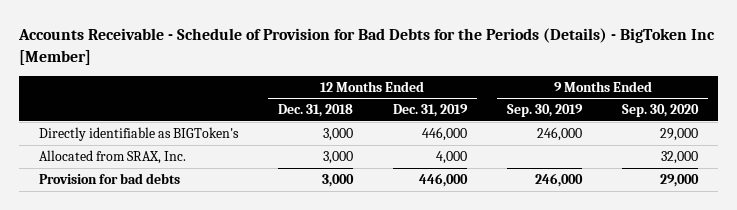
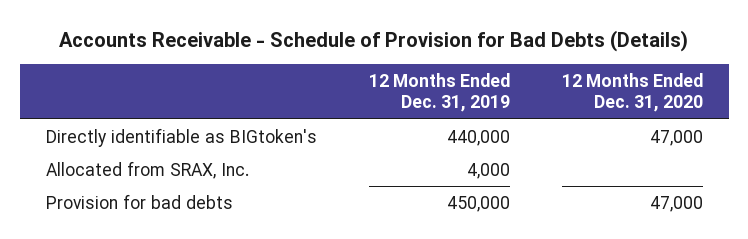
- Accounts Receivable - Schedule of Provision for Bad Debts for the Periods (Details) - BigToken Inc [Member]
+ Accounts Receivable - Schedule of Provision for Bad Debts (Details)
- | 12 Months Ended Dec. 31, 2018 | 12 Months Ended Dec. 31, 2019 | 9 Months Ended Sep. 30, 2019 | 9 Months Ended Sep. 30, 2020
+ | 12 Months Ended Dec. 31, 2019 | 12 Months Ended Dec. 31, 2020
- Directly identifiable as BIGToken's | 3,000 | 446,000 | 246,000 | 29,000
+ Directly identifiable as BIGtoken's | 440,000 | 47,000
- Provision for bad debts | 3,000 | 446,000 | 246,000 | 29,000
+ Provision for bad debts | 450,000 | 47,000

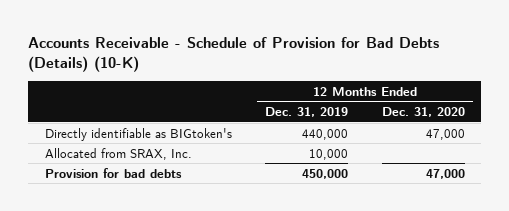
- Accounts Receivable - Schedule of Provision for Bad Debts (Details)
+ Accounts Receivable - Schedule of Provision for Bad Debts (Details) (10-K)
- Allocated from SRAX, Inc. | 4,000 |
+ Allocated from SRAX, Inc. | 10,000 |

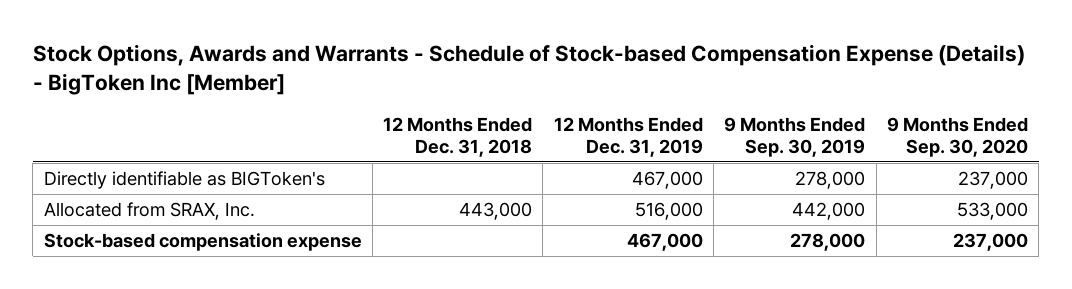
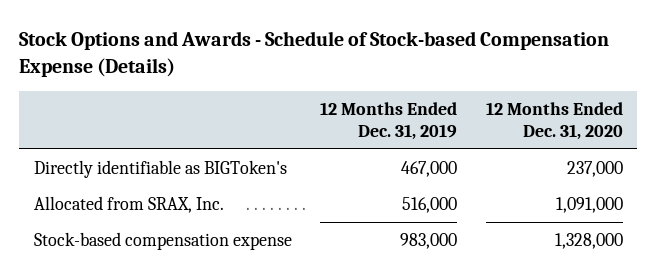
- Stock Options, Awards and Warrants - Schedule of Stock-based Compensation Expense (Details) - BigToken Inc [Member]
+ Stock Options and Awards - Schedule of Stock-based Compensation Expense (Details)
- | 12 Months Ended Dec. 31, 2018 | 12 Months Ended Dec. 31, 2019 | 9 Months Ended Sep. 30, 2019 | 9 Months Ended Sep. 30, 2020
+ | 12 Months Ended Dec. 31, 2019 | 12 Months Ended Dec. 31, 2020
- Stock-based compensation expense | | 467,000 | 278,000 | 237,000
+ Stock-based compensation expense | 983,000 | 1,328,000

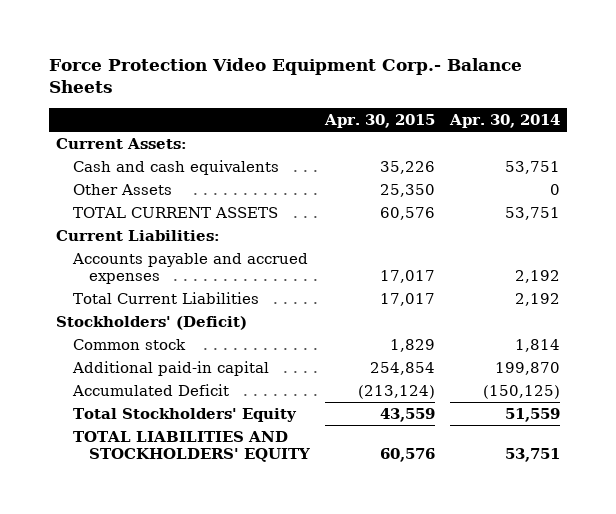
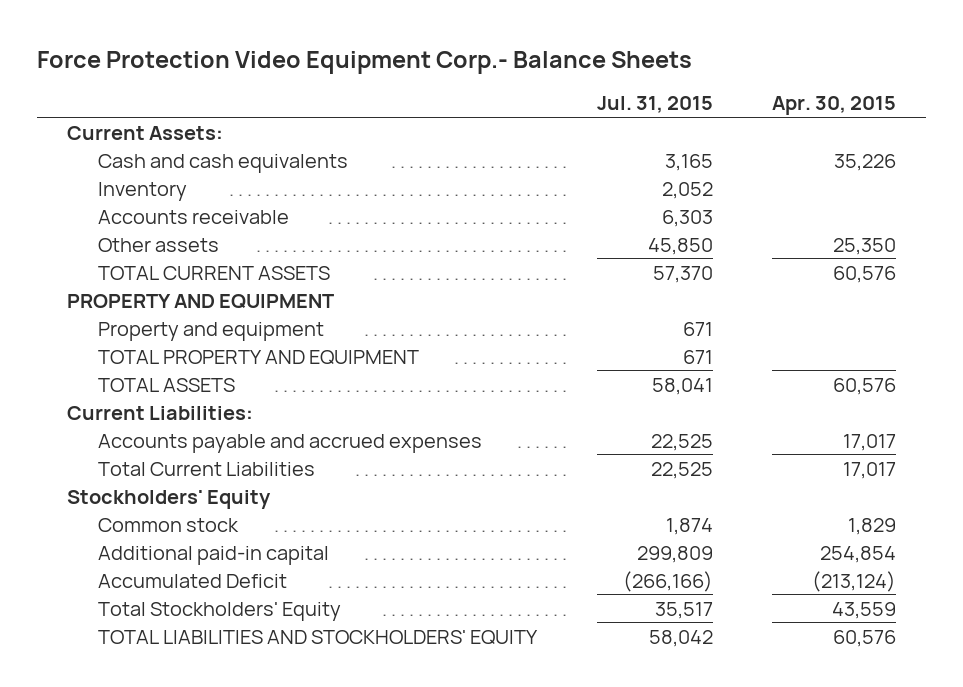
- | Apr. 30, 2015 | Apr. 30, 2014
+ | Jul. 31, 2015 | Apr. 30, 2015
- Other Assets | 25,350 | 0
+ Inventory | 2,052 |
+ Accounts receivable | 6,303 |
+ Other assets | 45,850 | 25,350
+ PROPERTY AND EQUIPMENT
+ Property and equipment | 671 |
+ TOTAL PROPERTY AND EQUIPMENT | 671 |
+ TOTAL ASSETS | 58,041 | 60,576
- Stockholders' (Deficit)
+ Stockholders' Equity

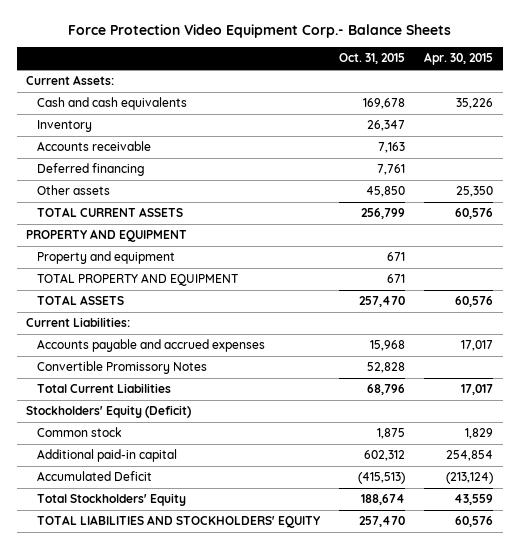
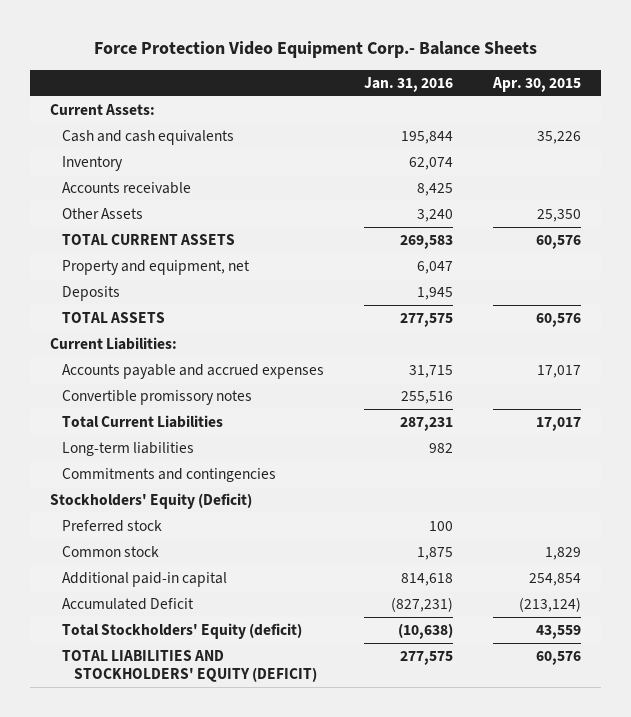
- | Oct. 31, 2015 | Apr. 30, 2015
+ | Jan. 31, 2016 | Apr. 30, 2015
- Deferred financing | 7,761 |
- Other assets | 45,850 | 25,350
+ Other Assets | 3,240 | 25,350
- PROPERTY AND EQUIPMENT
- Property and equipment | 671 |
- TOTAL PROPERTY AND EQUIPMENT | 671 |
+ Property and equipment, net | 6,047 |
+ Deposits | 1,945 |
- Convertible Promissory Notes | 52,828 |
+ Convertible promissory notes | 255,516 |
+ Long-term liabilities | 982 |
+ Commitments and contingencies
+ Preferred stock | 100 |
- Total Stockholders' Equity | 188,674 | 43,559
- TOTAL LIABILITIES AND STOCKHOLDERS' EQUITY | 257,470 | 60,576
+ Total Stockholders' Equity (deficit) | (10,638) | 43,559
+ TOTAL LIABILITIES AND STOCKHOLDERS' EQUITY (DEFICIT) | 277,575 | 60,576

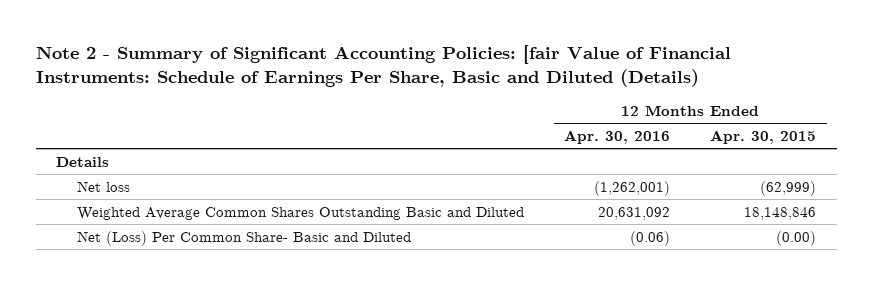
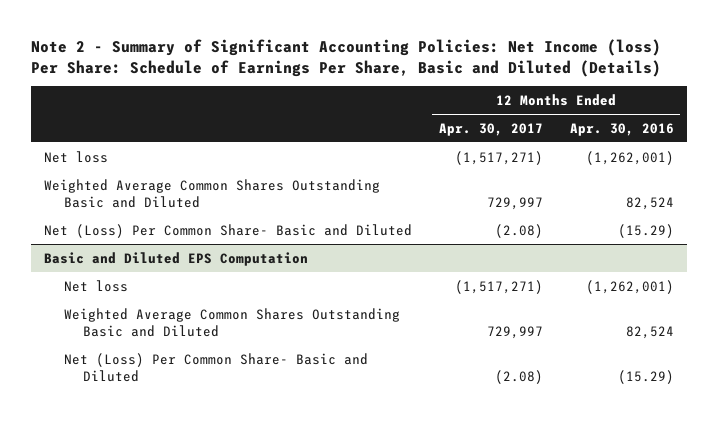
- Note 2 - Summary of Significant Accounting Policies: [fair Value of Financial Instruments: Schedule of Earnings Per Share, Basic and Diluted (Details)
+ Note 2 - Summary of Significant Accounting Policies: Net Income (loss) Per Share: Schedule of Earnings Per Share, Basic and Diluted (Details)
- | 12 Months Ended Apr. 30, 2016 | 12 Months Ended Apr. 30, 2015
+ | 12 Months Ended Apr. 30, 2017 | 12 Months Ended Apr. 30, 2016
- Details
- Weighted Average Common Shares Outstanding Basic and Diluted | 20,631,092 | 18,148,846
- Net (Loss) Per Common Share- Basic and Diluted | (0.06) | (0.00)
+ Weighted Average Common Shares Outstanding Basic and Diluted | 729,997 | 82,524
+ Net (Loss) Per Common Share- Basic and Diluted | (2.08) | (15.29)
+ Basic and Diluted EPS Computation
+ Net loss | (1,517,271) | (1,262,001)
+ Weighted Average Common Shares Outstanding Basic and Diluted | 729,997 | 82,524
+ Net (Loss) Per Common Share- Basic and Diluted | (2.08) | (15.29)

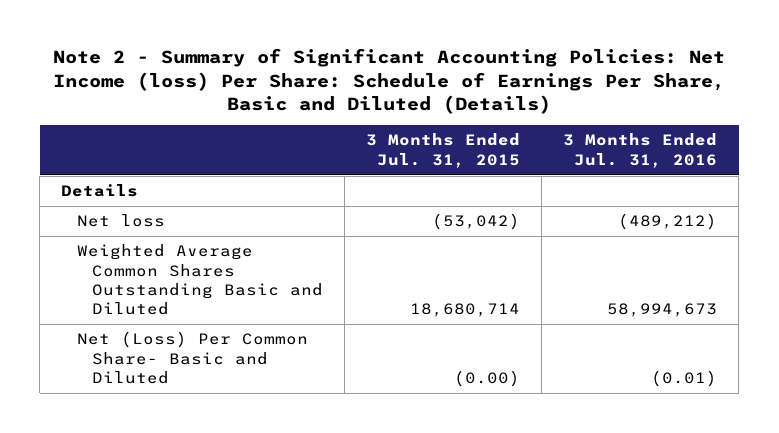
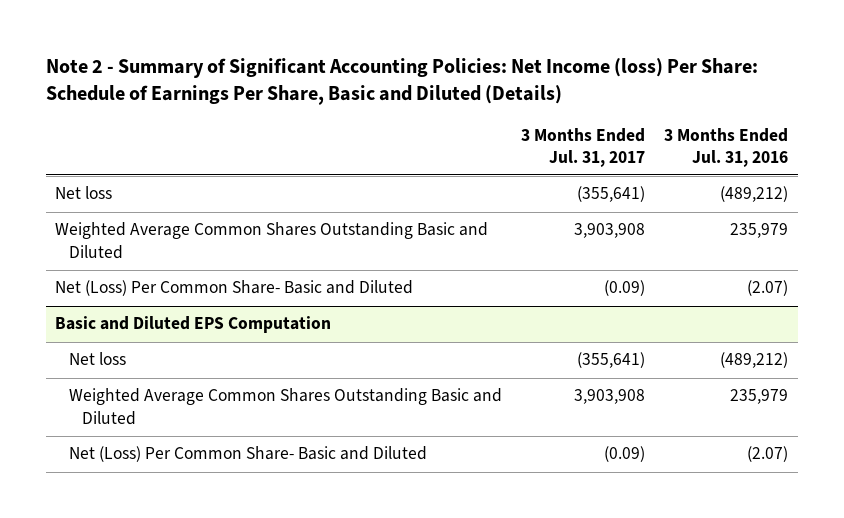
- | 3 Months Ended Jul. 31, 2015 | 3 Months Ended Jul. 31, 2016
+ | 3 Months Ended Jul. 31, 2017 | 3 Months Ended Jul. 31, 2016
- Details
- Weighted Average Common Shares Outstanding Basic and Diluted | 18,680,714 | 58,994,673
- Net (Loss) Per Common Share- Basic and Diluted | (0.00) | (0.01)
+ Weighted Average Common Shares Outstanding Basic and Diluted | 3,903,908 | 235,979
+ Net (Loss) Per Common Share- Basic and Diluted | (0.09) | (2.07)
+ Basic and Diluted EPS Computation
+ Net loss | (355,641) | (489,212)
+ Weighted Average Common Shares Outstanding Basic and Diluted | 3,903,908 | 235,979
+ Net (Loss) Per Common Share- Basic and Diluted | (0.09) | (2.07)

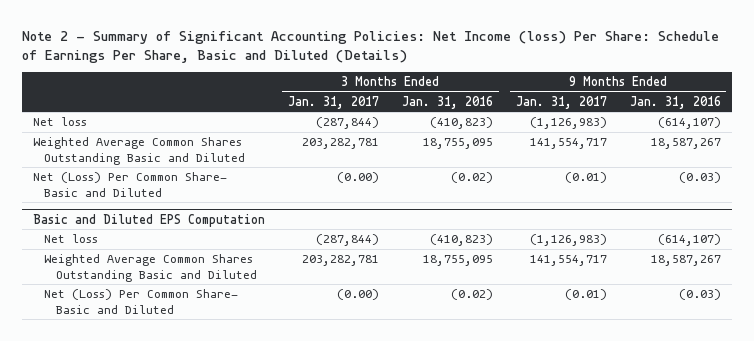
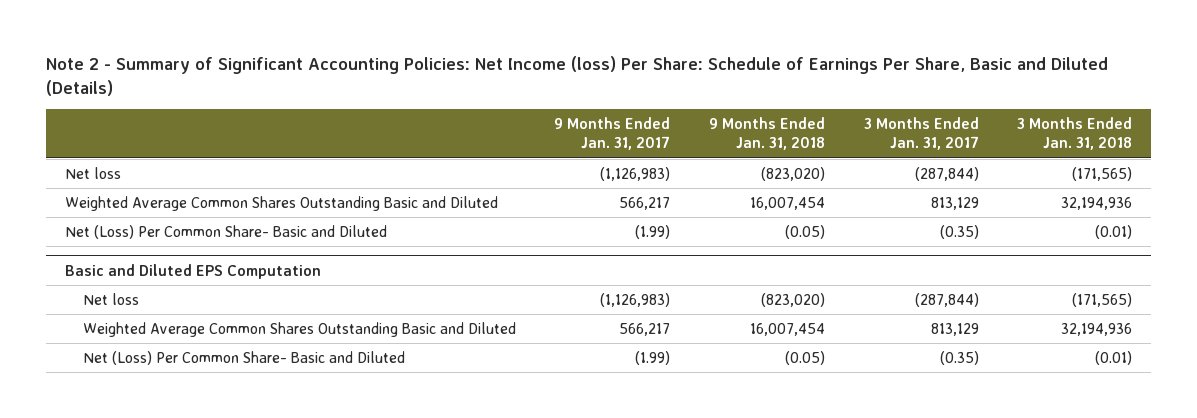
- | 3 Months Ended Jan. 31, 2017 | 3 Months Ended Jan. 31, 2016 | 9 Months Ended Jan. 31, 2017 | 9 Months Ended Jan. 31, 2016
+ | 9 Months Ended Jan. 31, 2017 | 9 Months Ended Jan. 31, 2018 | 3 Months Ended Jan. 31, 2017 | 3 Months Ended Jan. 31, 2018
- Weighted Average Common Shares Outstanding Basic and Diluted | 203,282,781 | 18,755,095 | 141,554,717 | 18,587,267
- Net (Loss) Per Common Share- Basic and Diluted | (0.00) | (0.02) | (0.01) | (0.03)
+ Weighted Average Common Shares Outstanding Basic and Diluted | 566,217 | 16,007,454 | 813,129 | 32,194,936
+ Net (Loss) Per Common Share- Basic and Diluted | (1.99) | (0.05) | (0.35) | (0.01)
@ Basic and Diluted EPS Computation
- Weighted Average Common Shares Outstanding Basic and Diluted | 203,282,781 | 18,755,095 | 141,554,717 | 18,587,267
- Net (Loss) Per Common Share- Basic and Diluted | (0.00) | (0.02) | (0.01) | (0.03)
+ Weighted Average Common Shares Outstanding Basic and Diluted | 566,217 | 16,007,454 | 813,129 | 32,194,936
+ Net (Loss) Per Common Share- Basic and Diluted | (1.99) | (0.05) | (0.35) | (0.01)

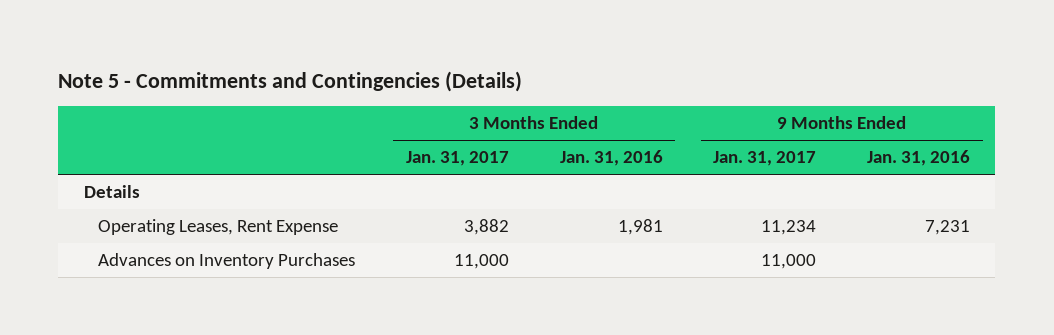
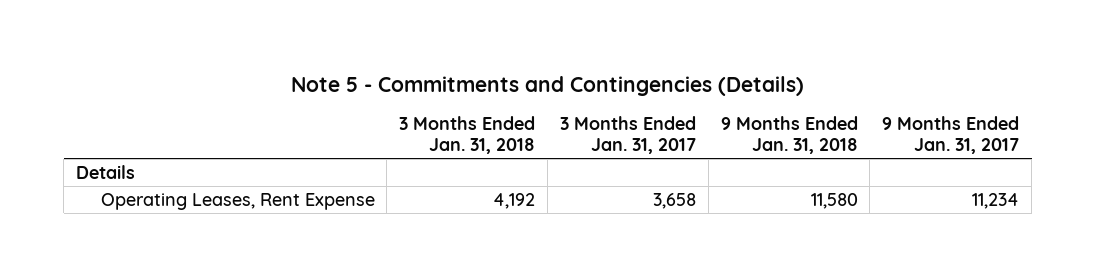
- | 3 Months Ended Jan. 31, 2017 | 3 Months Ended Jan. 31, 2016 | 9 Months Ended Jan. 31, 2017 | 9 Months Ended Jan. 31, 2016
+ | 3 Months Ended Jan. 31, 2018 | 3 Months Ended Jan. 31, 2017 | 9 Months Ended Jan. 31, 2018 | 9 Months Ended Jan. 31, 2017
- Operating Leases, Rent Expense | 3,882 | 1,981 | 11,234 | 7,231
- Advances on Inventory Purchases | 11,000 | | 11,000 |
+ Operating Leases, Rent Expense | 4,192 | 3,658 | 11,580 | 11,234

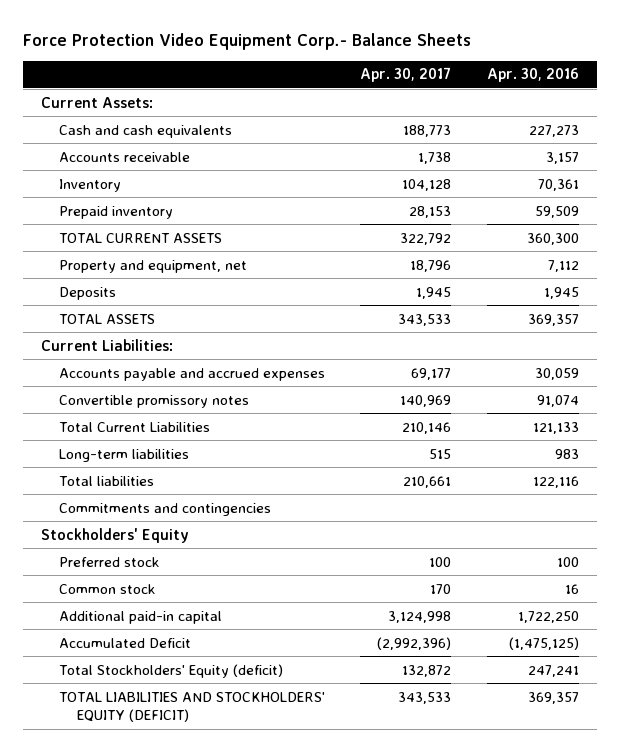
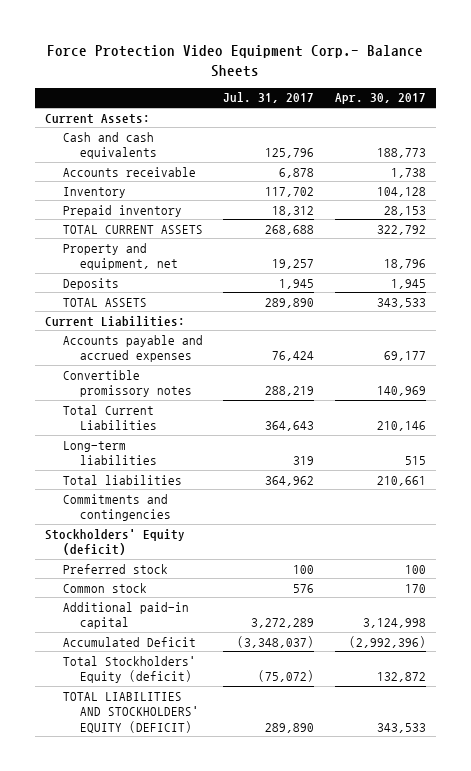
- | Apr. 30, 2017 | Apr. 30, 2016
+ | Jul. 31, 2017 | Apr. 30, 2017
- Stockholders' Equity
+ Stockholders' Equity (deficit)

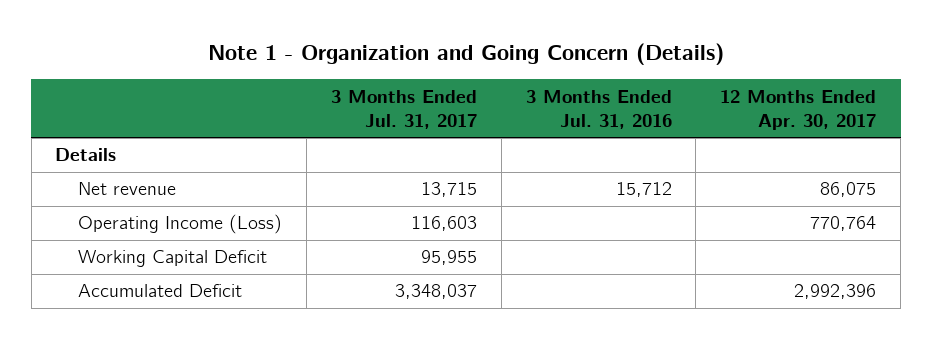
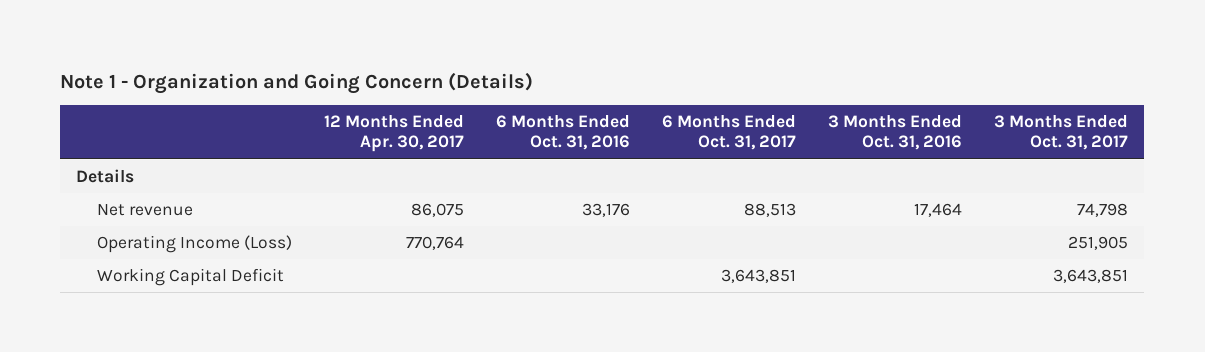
- | 3 Months Ended Jul. 31, 2017 | 3 Months Ended Jul. 31, 2016 | 12 Months Ended Apr. 30, 2017
+ | 12 Months Ended Apr. 30, 2017 | 6 Months Ended Oct. 31, 2016 | 6 Months Ended Oct. 31, 2017 | 3 Months Ended Oct. 31, 2016 | 3 Months Ended Oct. 31, 2017
- Accumulated Deficit | 3,348,037 | | 2,992,396

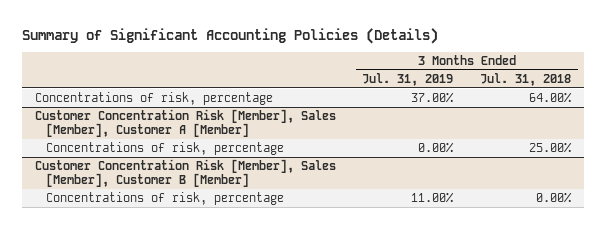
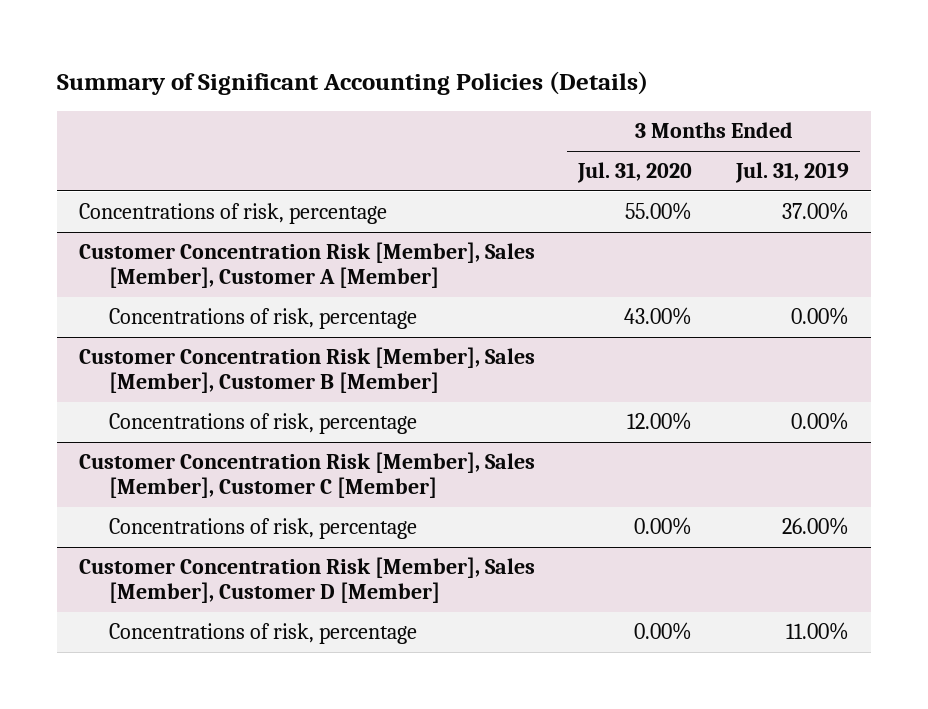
- | 3 Months Ended Jul. 31, 2019 | 3 Months Ended Jul. 31, 2018
+ | 3 Months Ended Jul. 31, 2020 | 3 Months Ended Jul. 31, 2019
@ Customer Concentration Risk [Member], Sales [Member], Customer B [Member]
+ Concentrations of risk, percentage | 12.00% | 0.00%
+ Customer Concentration Risk [Member], Sales [Member], Customer C [Member]
+ Concentrations of risk, percentage | 0.00% | 26.00%
+ Customer Concentration Risk [Member], Sales [Member], Customer D [Member]

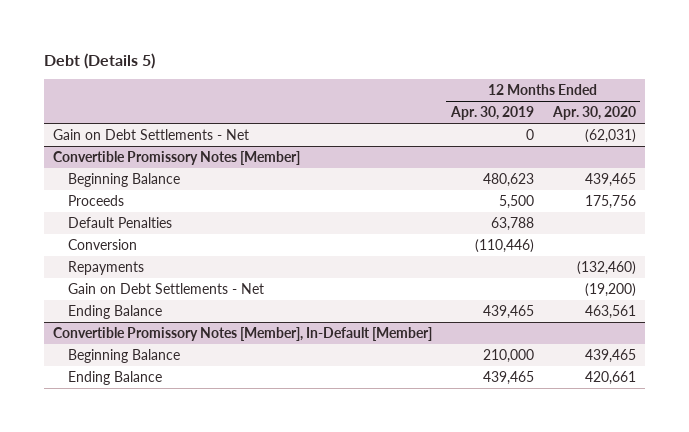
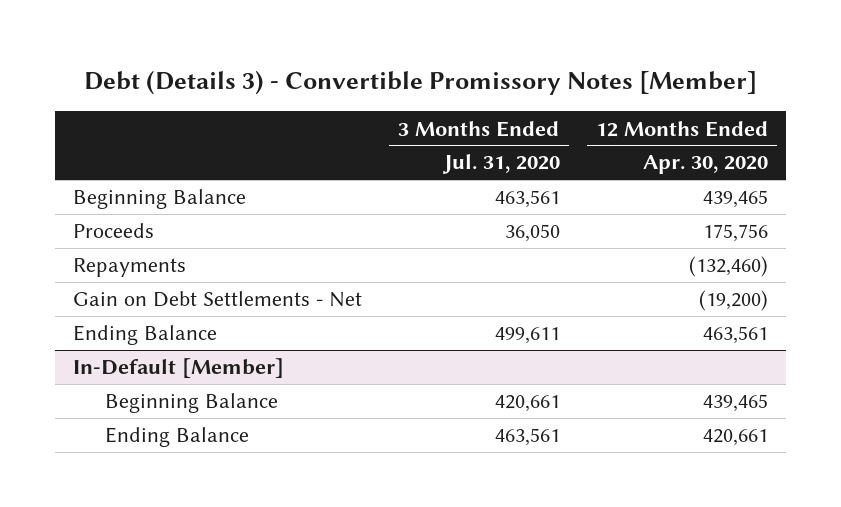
- Debt (Details 5)
+ Debt (Details 3) - Convertible Promissory Notes [Member]
- | 12 Months Ended Apr. 30, 2019 | 12 Months Ended Apr. 30, 2020
+ | 3 Months Ended Jul. 31, 2020 | 12 Months Ended Apr. 30, 2020
- Gain on Debt Settlements - Net | 0 | (62,031)
- Convertible Promissory Notes [Member]
- Default Penalties | 63,788 |
- Conversion | (110,446) |
- Convertible Promissory Notes [Member], In-Default [Member]
+ In-Default [Member]

